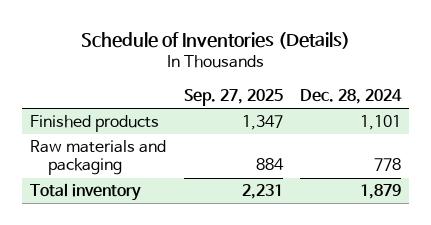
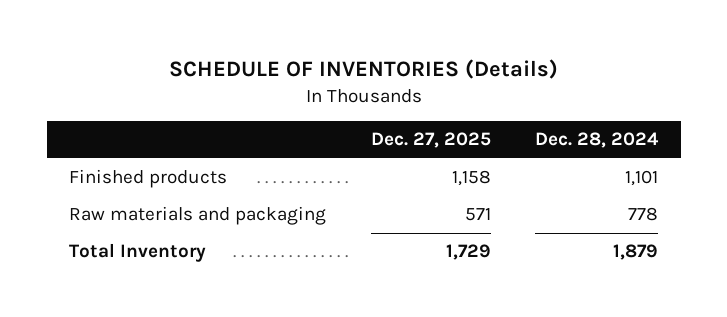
- Schedule of Inventories (Details)
+ SCHEDULE OF INVENTORIES (Details)
- | Sep. 27, 2025 | Dec. 28, 2024
+ | Dec. 27, 2025 | Dec. 28, 2024
- Total inventory | 2,231 | 1,879
+ Total Inventory | 1,729 | 1,879

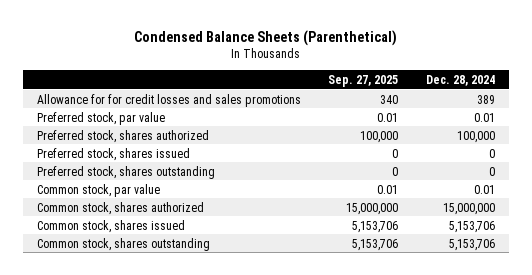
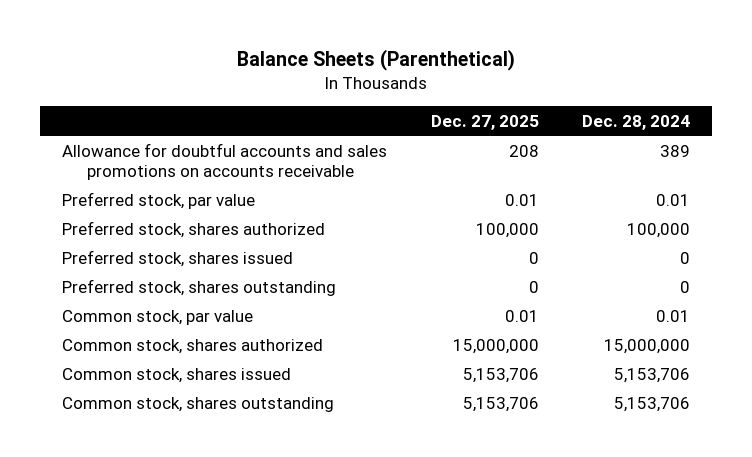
- Condensed Balance Sheets (Parenthetical)
+ Balance Sheets (Parenthetical)
- | Sep. 27, 2025 | Dec. 28, 2024
+ | Dec. 27, 2025 | Dec. 28, 2024
- Allowance for for credit losses and sales promotions | 340 | 389
+ Allowance for doubtful accounts and sales promotions on accounts receivable | 208 | 389

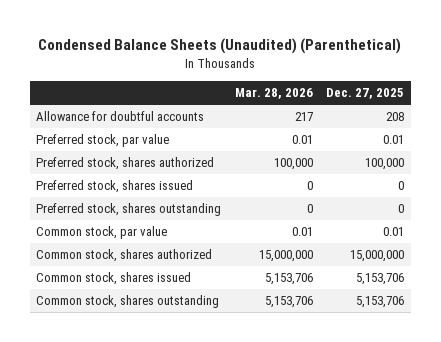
- Balance Sheets (Parenthetical)
+ Condensed Balance Sheets (Unaudited) (Parenthetical)
- | Dec. 27, 2025 | Dec. 28, 2024
+ | Mar. 28, 2026 | Dec. 27, 2025
- Allowance for doubtful accounts and sales promotions on accounts receivable | 208 | 389
+ Allowance for doubtful accounts | 217 | 208

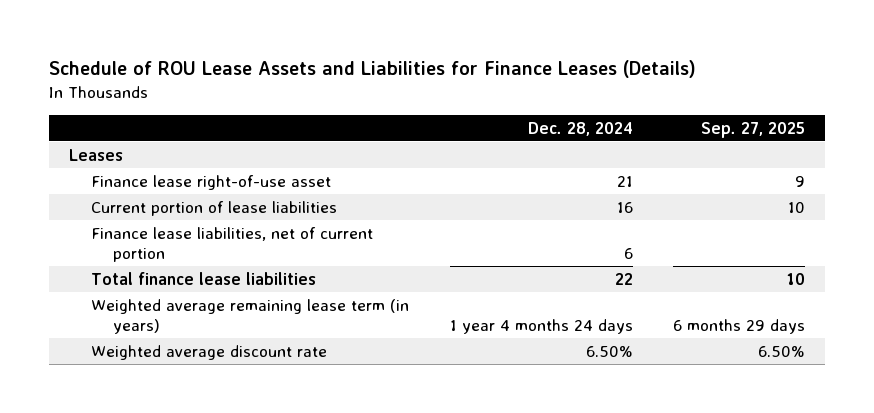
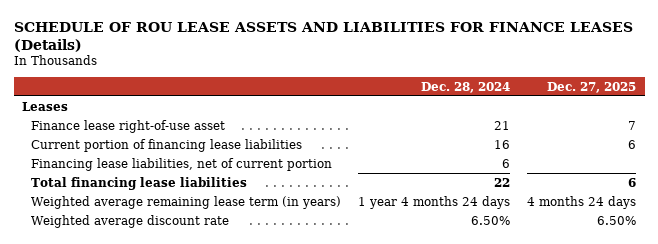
- Schedule of ROU Lease Assets and Liabilities for Finance Leases (Details)
+ SCHEDULE OF ROU LEASE ASSETS AND LIABILITIES FOR FINANCE LEASES (Details)
- | Dec. 28, 2024 | Sep. 27, 2025
+ | Dec. 28, 2024 | Dec. 27, 2025
- Current portion of lease liabilities | 16 | 10
- Finance lease liabilities, net of current portion | 6 |
- Total finance lease liabilities | 22 | 10
+ Current portion of financing lease liabilities | 16 | 6
+ Financing lease liabilities, net of current portion | 6 |
+ Total financing lease liabilities | 22 | 6

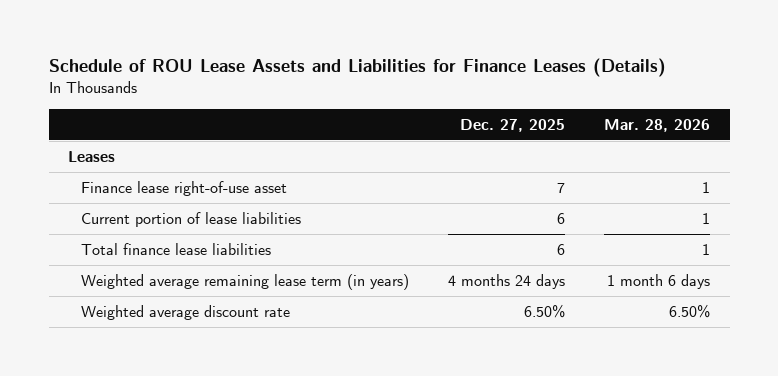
- SCHEDULE OF ROU LEASE ASSETS AND LIABILITIES FOR FINANCE LEASES (Details)
+ Schedule of ROU Lease Assets and Liabilities for Finance Leases (Details)
- | Dec. 28, 2024 | Dec. 27, 2025
+ | Dec. 27, 2025 | Mar. 28, 2026
- Current portion of financing lease liabilities | 16 | 6
- Financing lease liabilities, net of current portion | 6 |
- Total financing lease liabilities | 22 | 6
+ Current portion of lease liabilities | 6 | 1
+ Total finance lease liabilities | 6 | 1

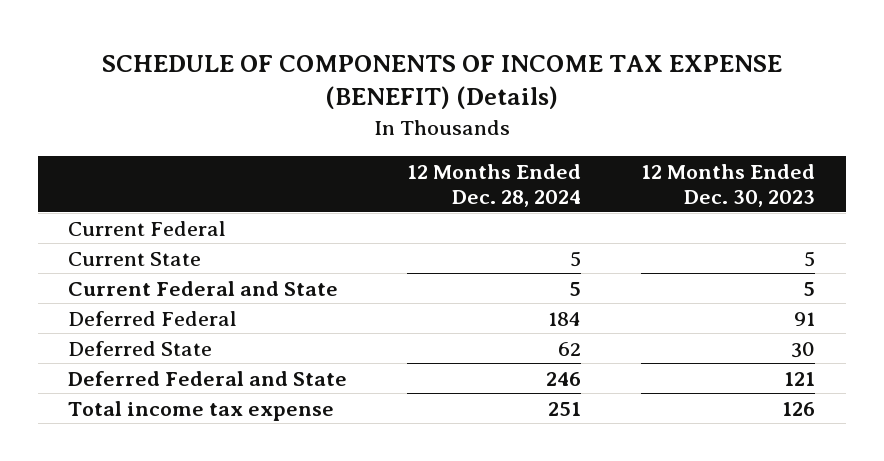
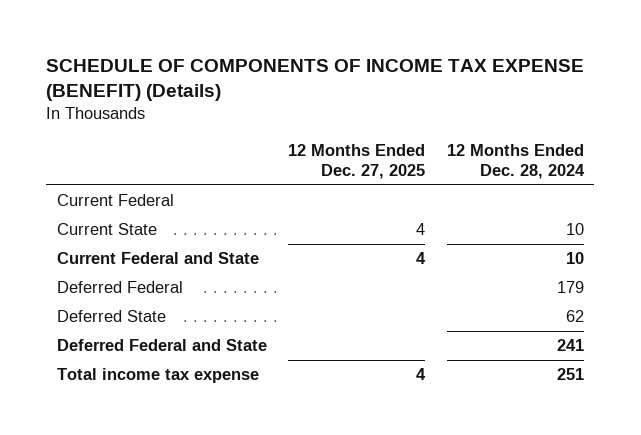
- | 12 Months Ended Dec. 28, 2024 | 12 Months Ended Dec. 30, 2023
+ | 12 Months Ended Dec. 27, 2025 | 12 Months Ended Dec. 28, 2024
- Current State | 5 | 5
- Current Federal and State | 5 | 5
- Deferred Federal | 184 | 91
+ Current State | 4 | 10
+ Current Federal and State | 4 | 10
+ Deferred Federal | | 179
- Deferred Federal and State | 246 | 121
+ Deferred Federal and State | | 241

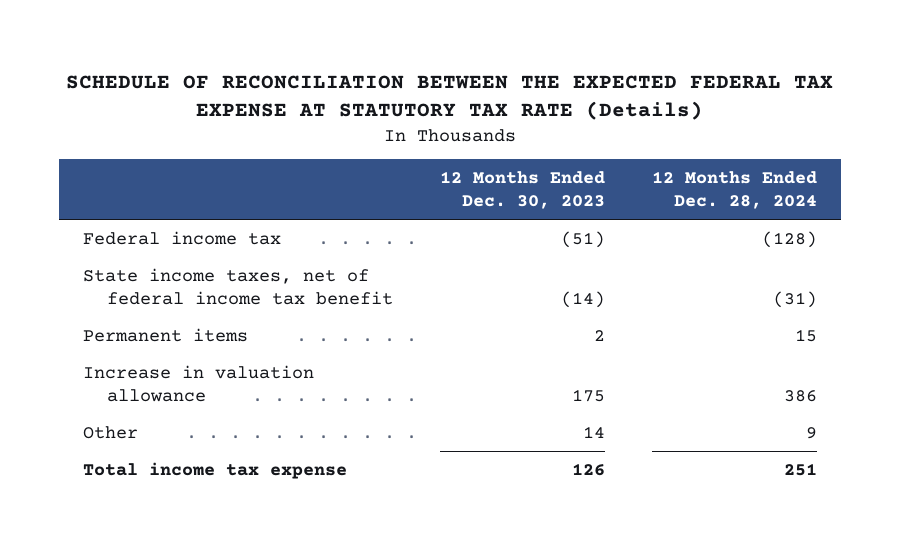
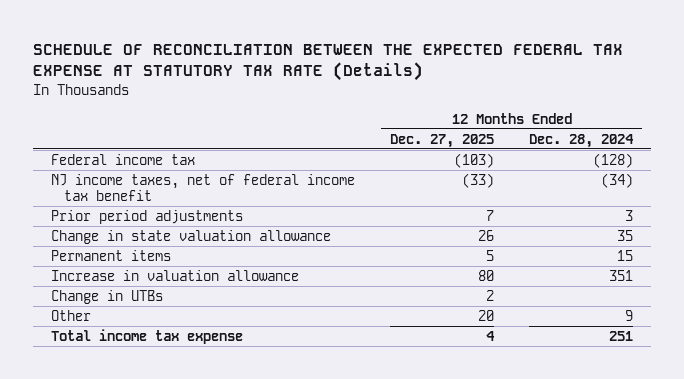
- | 12 Months Ended Dec. 30, 2023 | 12 Months Ended Dec. 28, 2024
+ | 12 Months Ended Dec. 27, 2025 | 12 Months Ended Dec. 28, 2024
- State income taxes, net of federal income tax benefit | (14) | (31)
+ NJ income taxes, net of federal income tax benefit | (33) | (34)
+ Prior period adjustments | 7 | 3
+ Change in state valuation allowance | 26 | 35
- Increase in valuation allowance | 175 | 386
+ Increase in valuation allowance | 80 | 351
+ Change in UTBs | 2 |

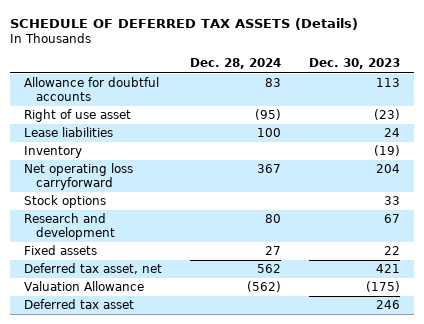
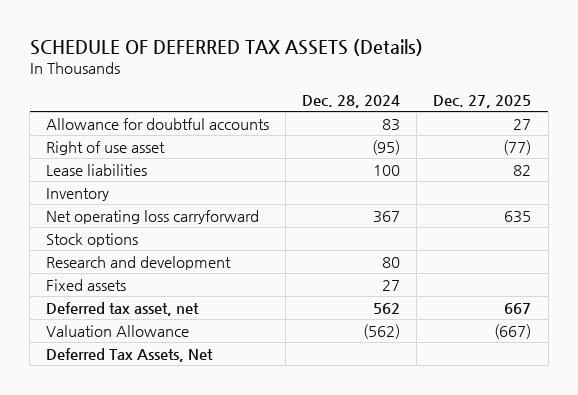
- | Dec. 28, 2024 | Dec. 30, 2023
+ | Dec. 28, 2024 | Dec. 27, 2025
- Deferred tax asset | | 246
+ Deferred Tax Assets, Net

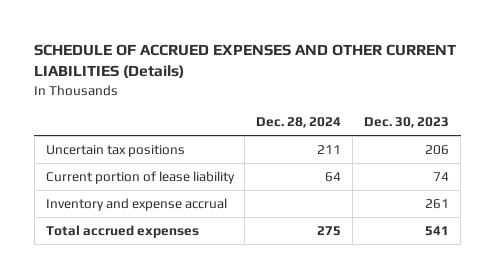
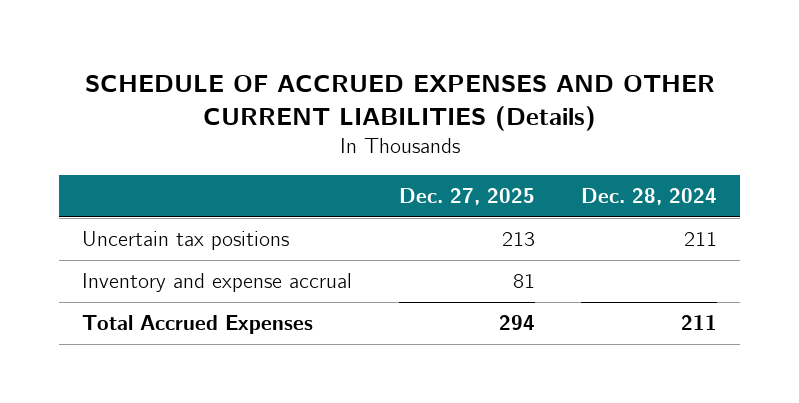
- | Dec. 28, 2024 | Dec. 30, 2023
+ | Dec. 27, 2025 | Dec. 28, 2024
- Current portion of lease liability | 64 | 74
- Total accrued expenses | 275 | 541
+ Total Accrued Expenses | 294 | 211

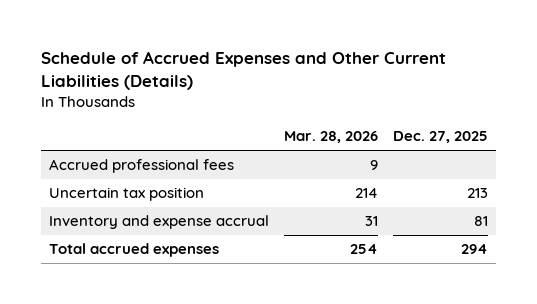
- SCHEDULE OF ACCRUED EXPENSES AND OTHER CURRENT LIABILITIES (Details)
+ Schedule of Accrued Expenses and Other Current Liabilities (Details)
- | Dec. 27, 2025 | Dec. 28, 2024
+ | Mar. 28, 2026 | Dec. 27, 2025
- Uncertain tax positions | 213 | 211
+ Accrued professional fees | 9 |
+ Uncertain tax position | 214 | 213
- Total Accrued Expenses | 294 | 211
+ Total accrued expenses | 254 | 294

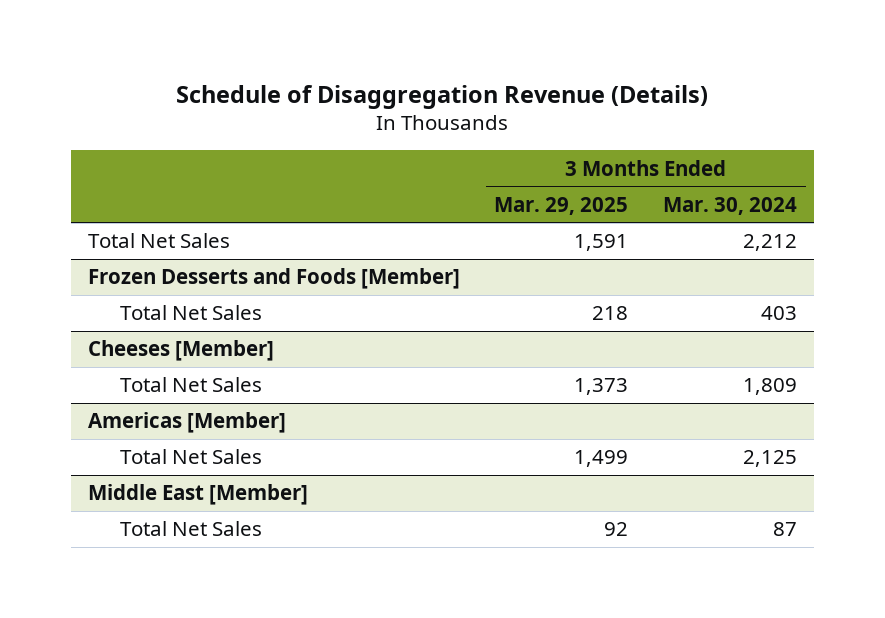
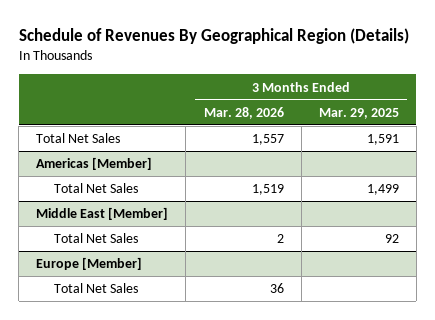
- Schedule of Disaggregation Revenue (Details)
+ Schedule of Revenues By Geographical Region (Details)
- | 3 Months Ended Mar. 29, 2025 | 3 Months Ended Mar. 30, 2024
+ | 3 Months Ended Mar. 28, 2026 | 3 Months Ended Mar. 29, 2025
- Frozen Desserts and Foods [Member]
- Total Net Sales | 218 | 403
- Cheeses [Member]
- Total Net Sales | 1,373 | 1,809
+ Europe [Member]
+ Total Net Sales | 36 |

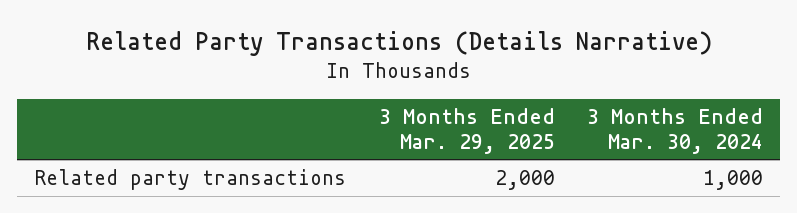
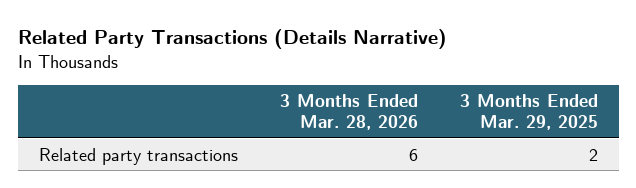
- | 3 Months Ended Mar. 29, 2025 | 3 Months Ended Mar. 30, 2024
+ | 3 Months Ended Mar. 28, 2026 | 3 Months Ended Mar. 29, 2025
- Related party transactions | 2,000 | 1,000
+ Related party transactions | 6 | 2

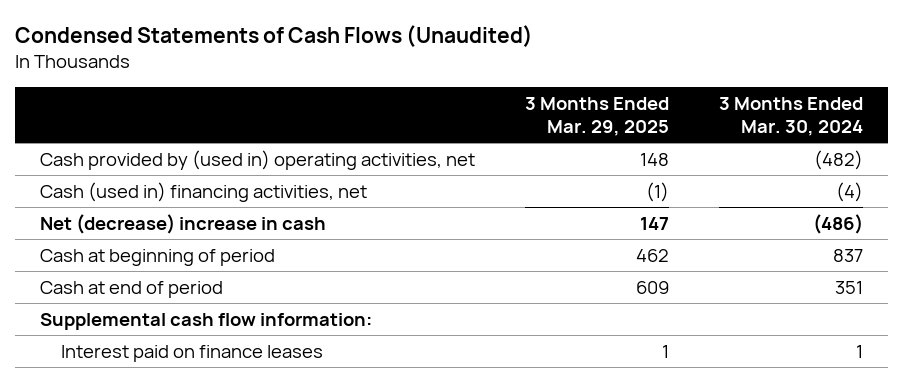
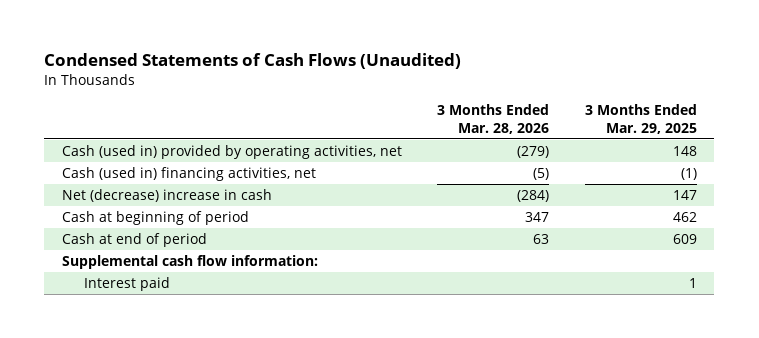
- | 3 Months Ended Mar. 29, 2025 | 3 Months Ended Mar. 30, 2024
+ | 3 Months Ended Mar. 28, 2026 | 3 Months Ended Mar. 29, 2025
- Cash provided by (used in) operating activities, net | 148 | (482)
+ Cash (used in) provided by operating activities, net | (279) | 148
- Interest paid on finance leases | 1 | 1
+ Interest paid | | 1

